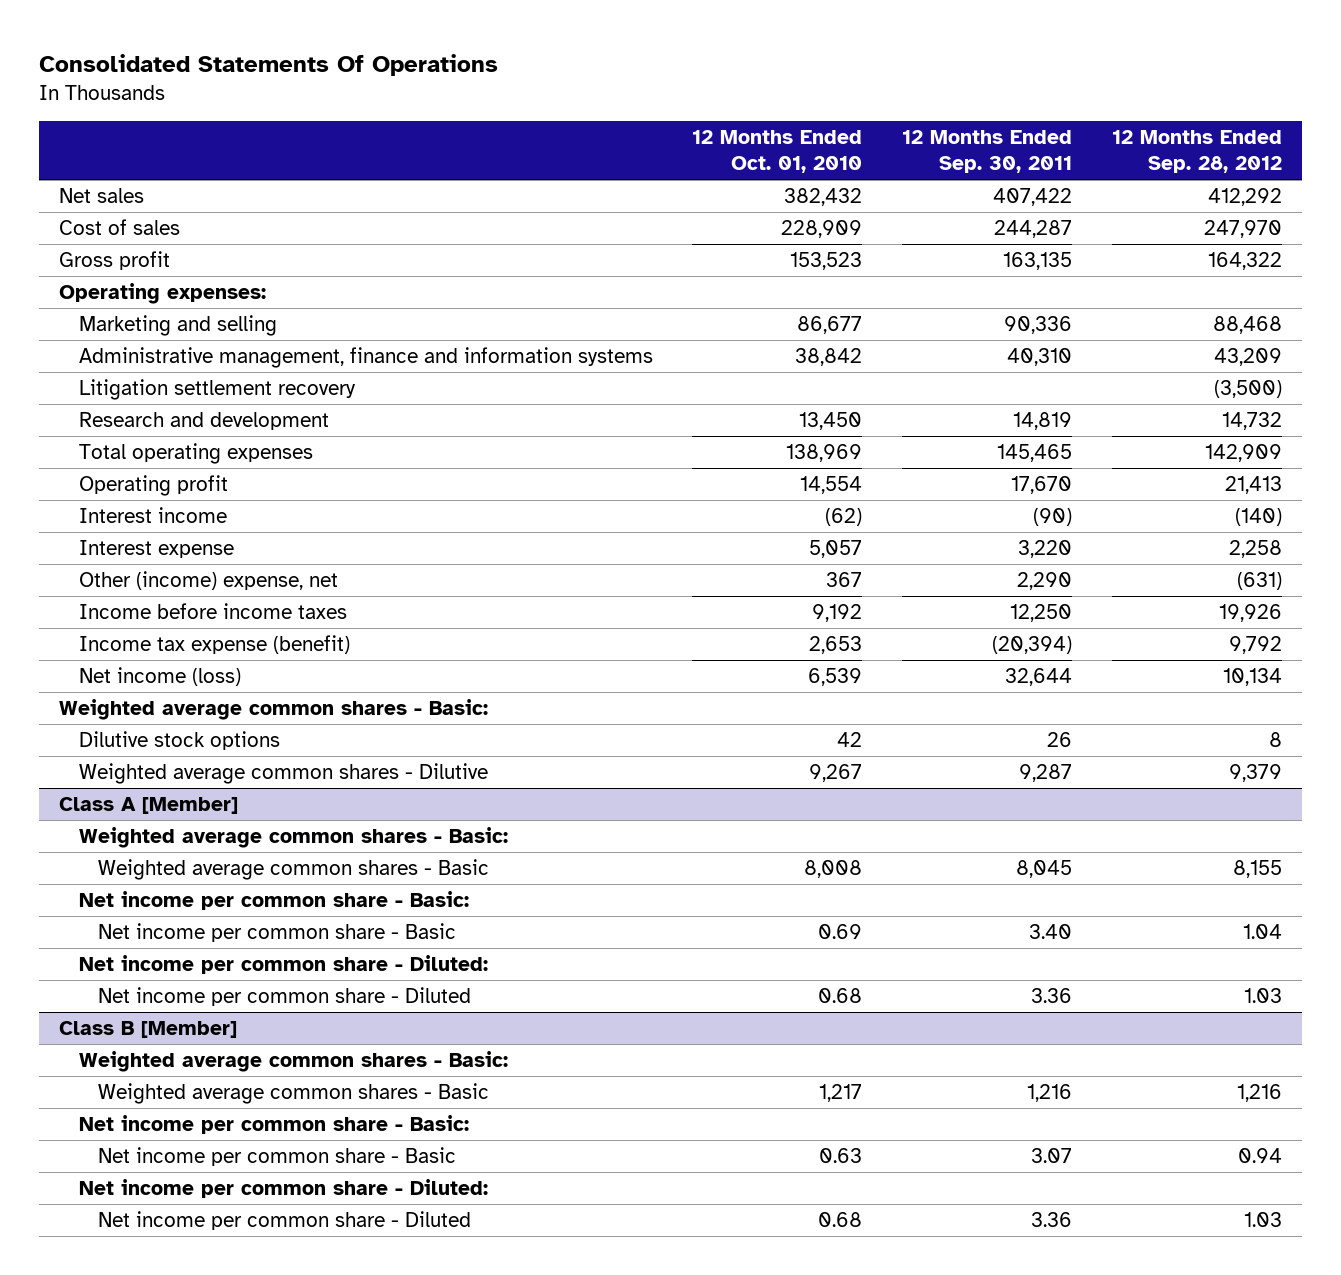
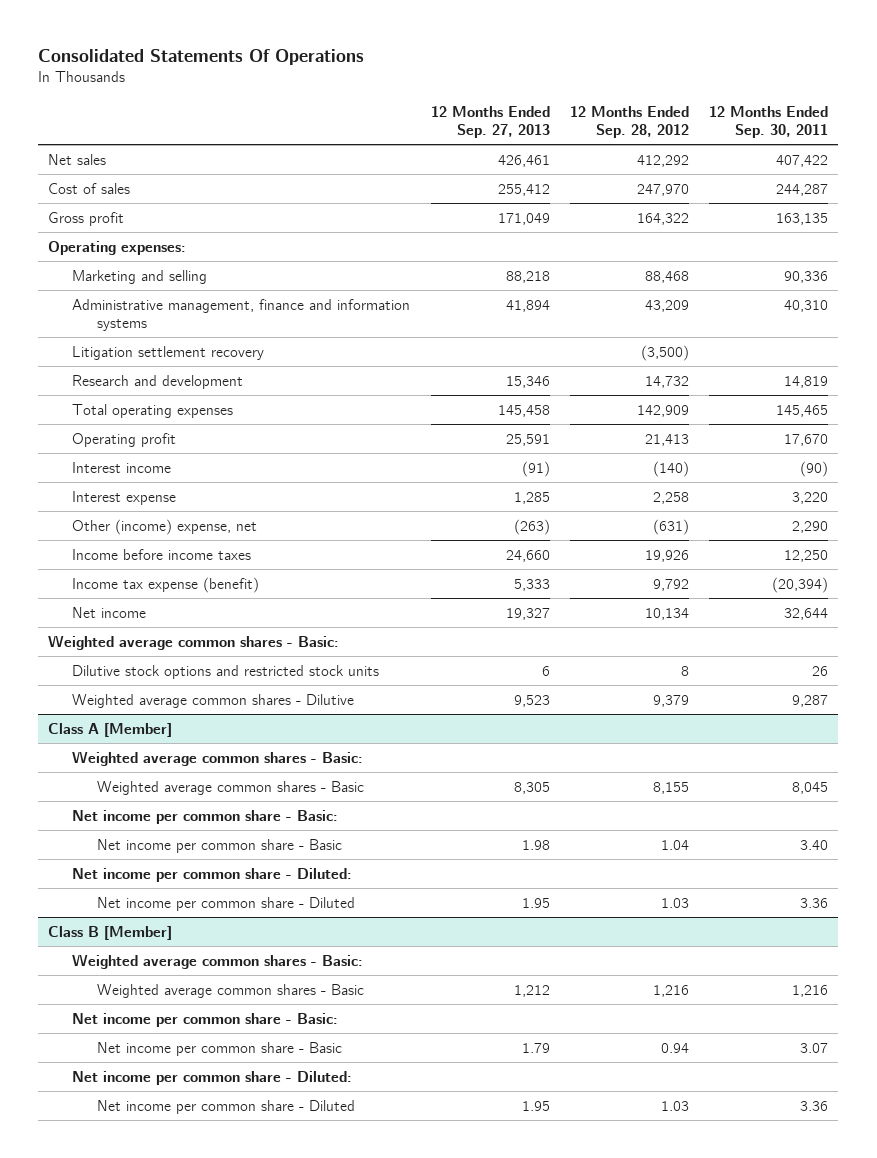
- | 12 Months Ended Oct. 01, 2010 | 12 Months Ended Sep. 30, 2011 | 12 Months Ended Sep. 28, 2012
+ | 12 Months Ended Sep. 27, 2013 | 12 Months Ended Sep. 28, 2012 | 12 Months Ended Sep. 30, 2011
- Net income (loss) | 6,539 | 32,644 | 10,134
+ Net income | 19,327 | 10,134 | 32,644
- Dilutive stock options | 42 | 26 | 8
+ Dilutive stock options and restricted stock units | 6 | 8 | 26

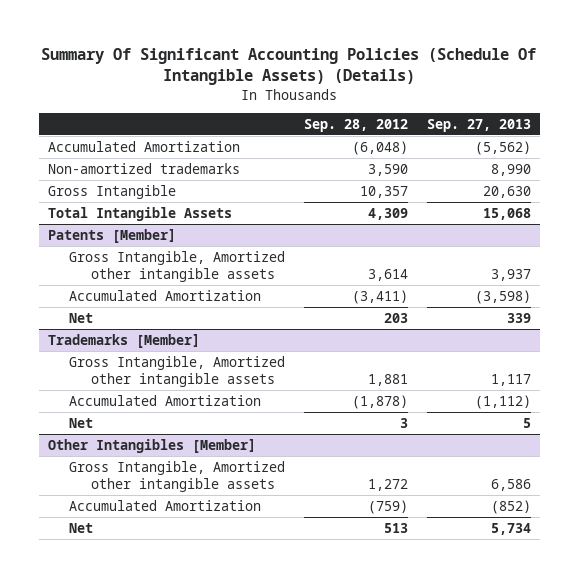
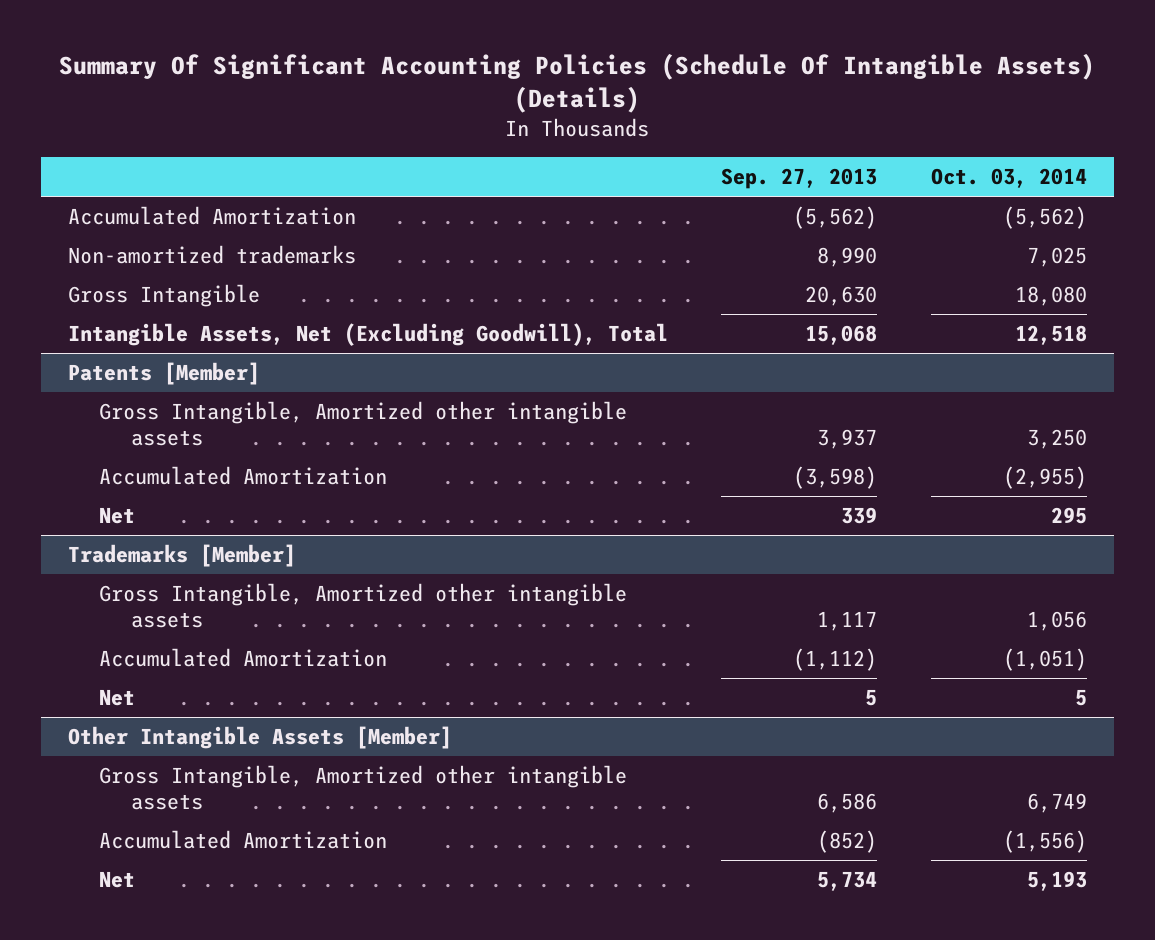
- | Sep. 28, 2012 | Sep. 27, 2013
+ | Sep. 27, 2013 | Oct. 03, 2014
- Total Intangible Assets | 4,309 | 15,068
+ Intangible Assets, Net (Excluding Goodwill), Total | 15,068 | 12,518
- Other Intangibles [Member]
+ Other Intangible Assets [Member]

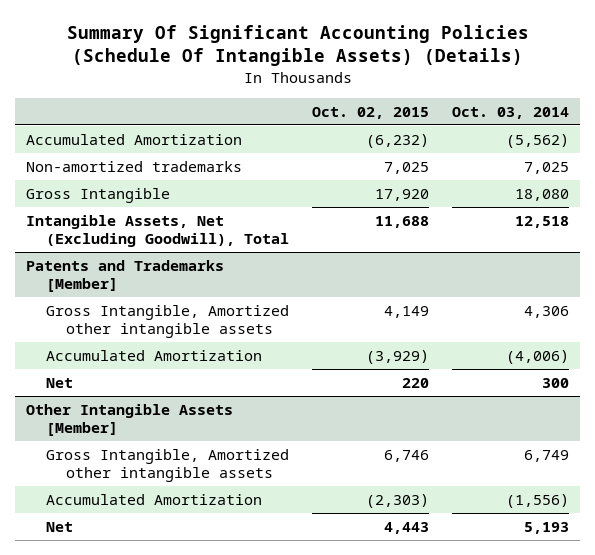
- | Sep. 27, 2013 | Oct. 03, 2014
+ | Oct. 02, 2015 | Oct. 03, 2014
- Patents [Member]
- Gross Intangible, Amortized other intangible assets | 3,937 | 3,250
- Accumulated Amortization | (3,598) | (2,955)
- Net | 339 | 295
- Trademarks [Member]
- Gross Intangible, Amortized other intangible assets | 1,117 | 1,056
- Accumulated Amortization | (1,112) | (1,051)
- Net | 5 | 5
+ Patents and Trademarks [Member]
+ Gross Intangible, Amortized other intangible assets | 4,149 | 4,306
+ Accumulated Amortization | (3,929) | (4,006)
+ Net | 220 | 300

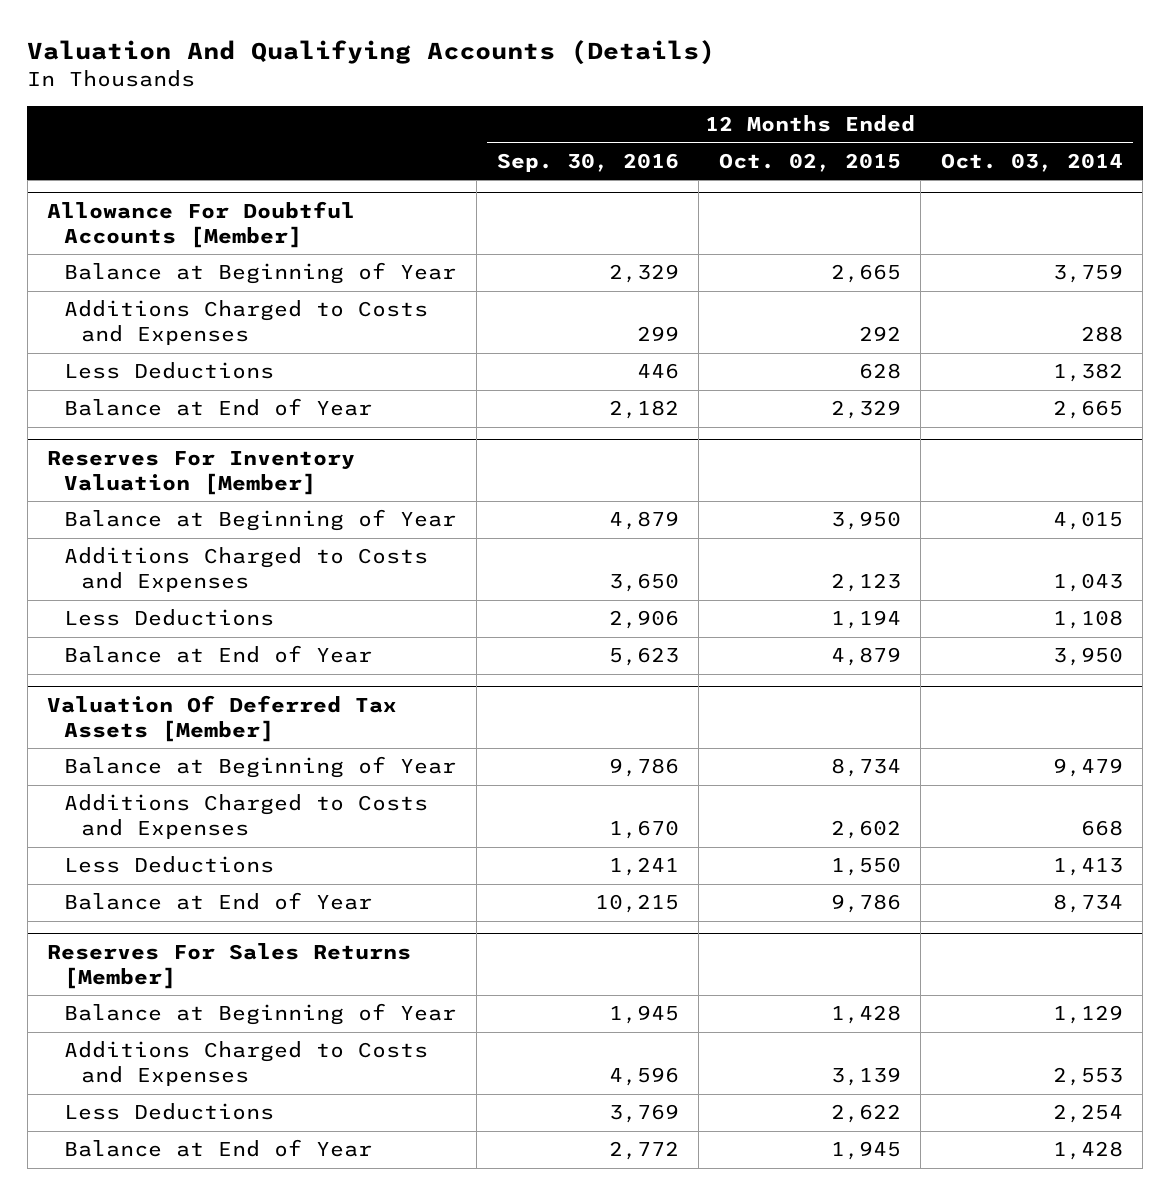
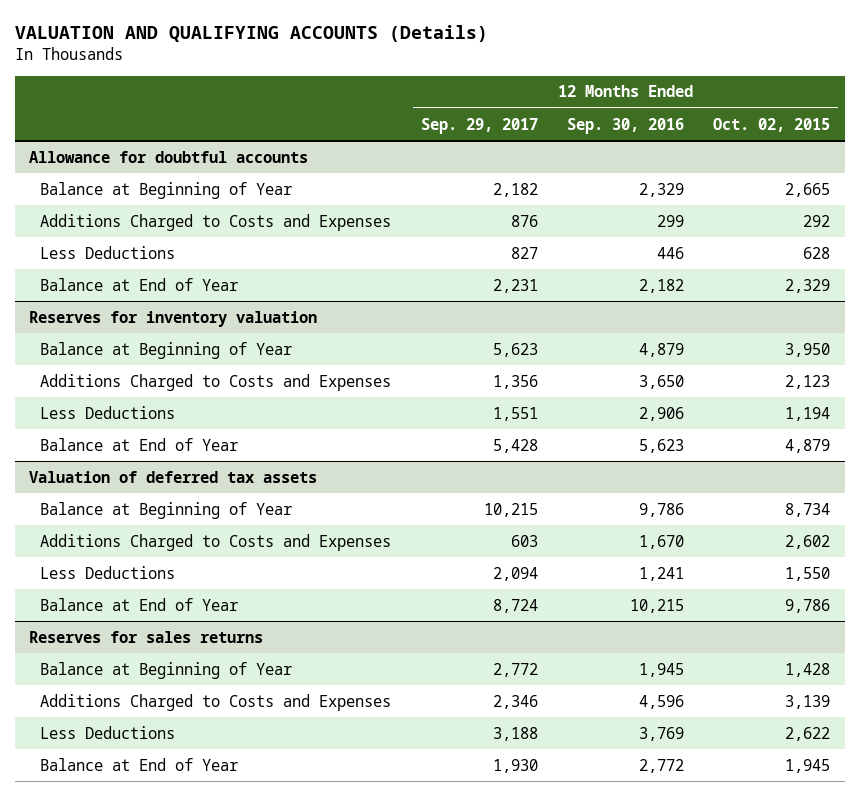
- Valuation And Qualifying Accounts (Details)
+ VALUATION AND QUALIFYING ACCOUNTS (Details)
- | 12 Months Ended Sep. 30, 2016 | 12 Months Ended Oct. 02, 2015 | 12 Months Ended Oct. 03, 2014
+ | 12 Months Ended Sep. 29, 2017 | 12 Months Ended Sep. 30, 2016 | 12 Months Ended Oct. 02, 2015
- Allowance For Doubtful Accounts [Member]
+ Allowance for doubtful accounts
- Reserves For Inventory Valuation [Member]
+ Reserves for inventory valuation
- Valuation Of Deferred Tax Assets [Member]
+ Valuation of deferred tax assets
- Reserves For Sales Returns [Member]
+ Reserves for sales returns

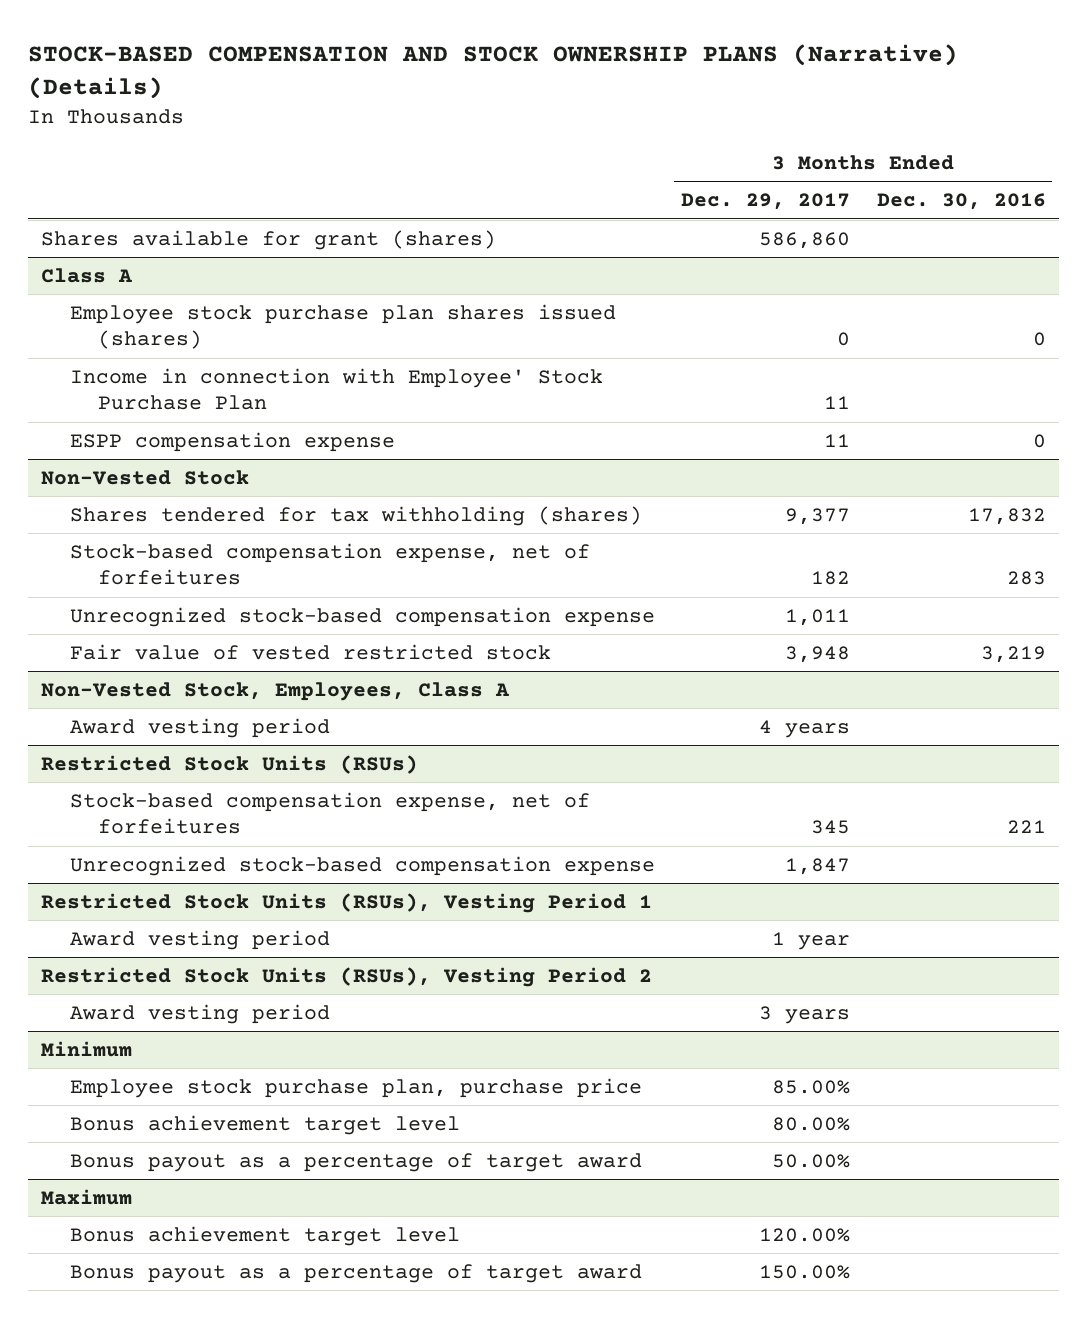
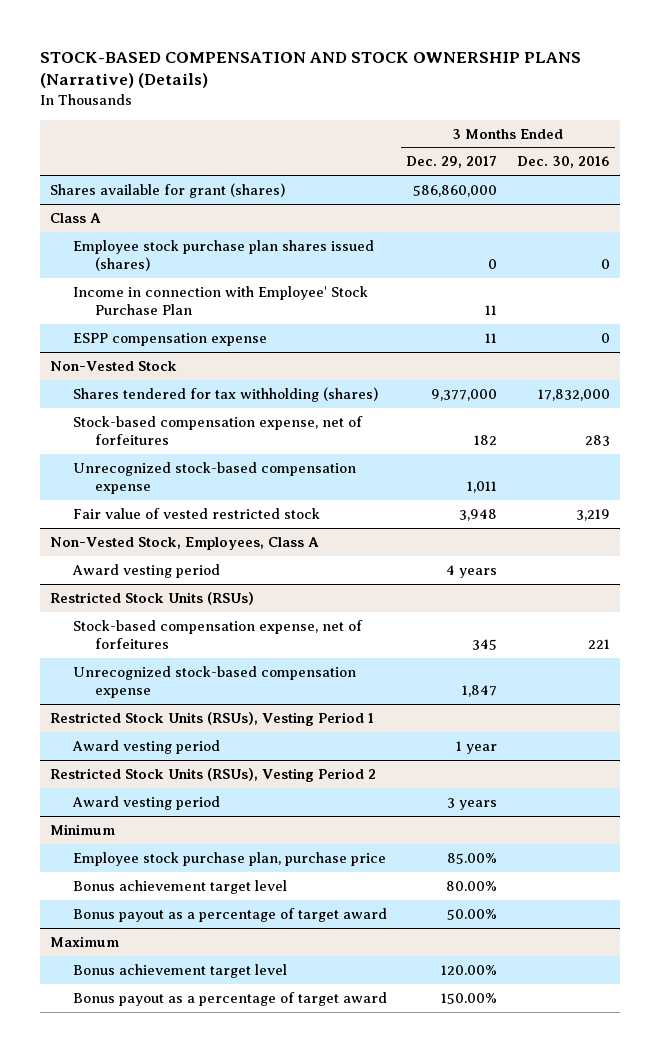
- Shares available for grant (shares) | 586,860 |
+ Shares available for grant (shares) | 586,860,000 |
@ Non-Vested Stock
- Shares tendered for tax withholding (shares) | 9,377 | 17,832
+ Shares tendered for tax withholding (shares) | 9,377,000 | 17,832,000

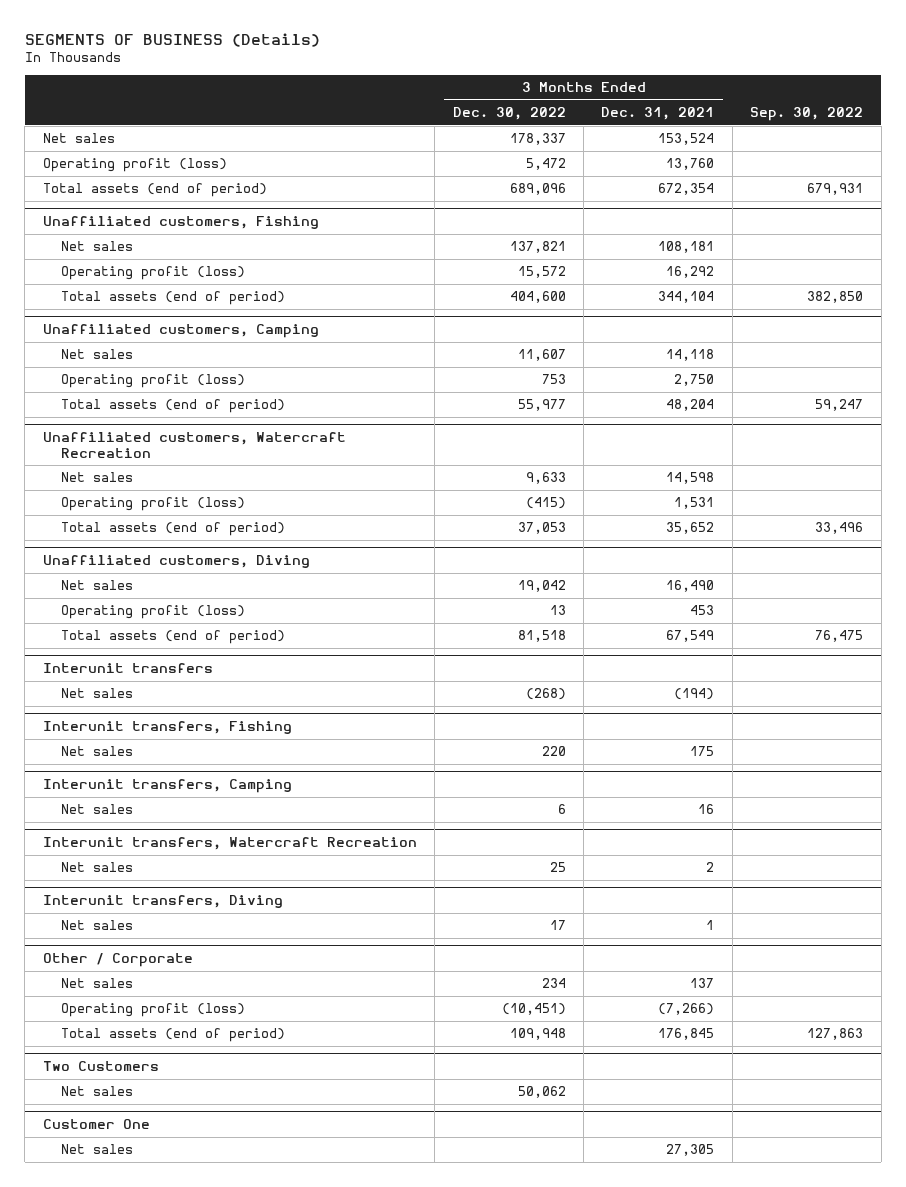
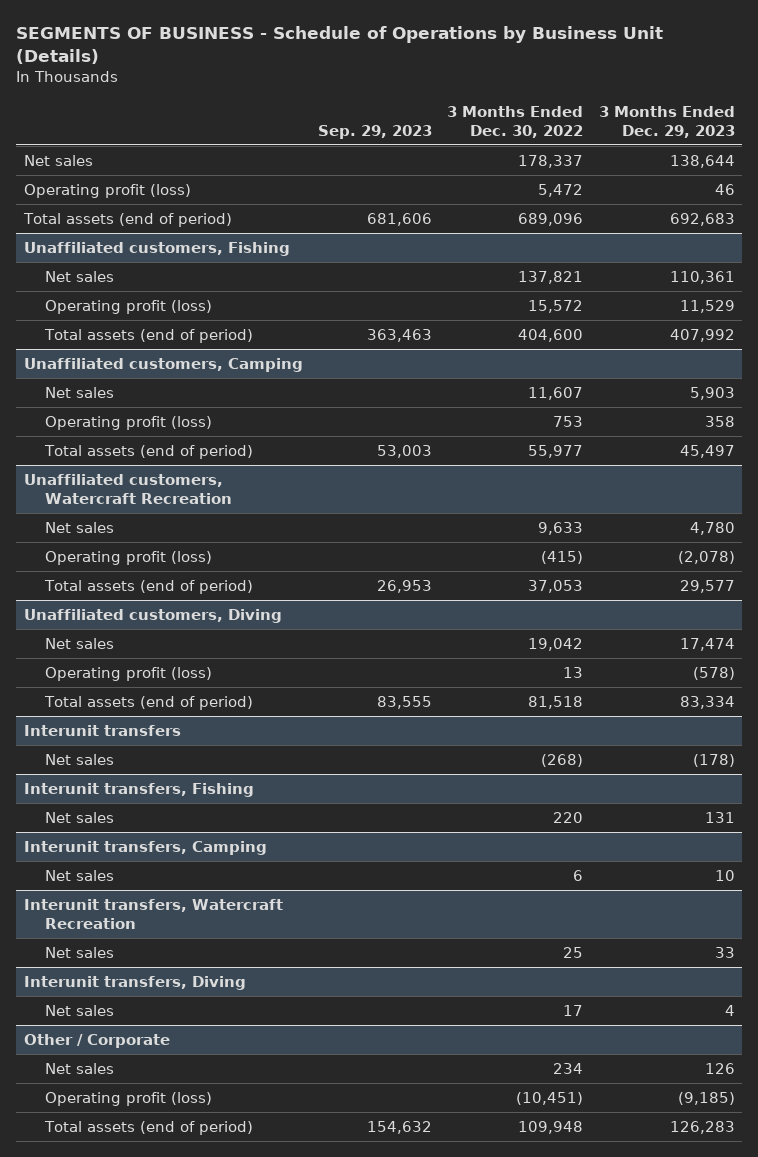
- SEGMENTS OF BUSINESS (Details)
+ SEGMENTS OF BUSINESS - Schedule of Operations by Business Unit (Details)
- | 3 Months Ended Dec. 30, 2022 | 3 Months Ended Dec. 31, 2021 | Sep. 30, 2022
+ | Sep. 29, 2023 | 3 Months Ended Dec. 30, 2022 | 3 Months Ended Dec. 29, 2023
- Two Customers
- Net sales | 50,062 | |
- Customer One
- Net sales | | 27,305 |

